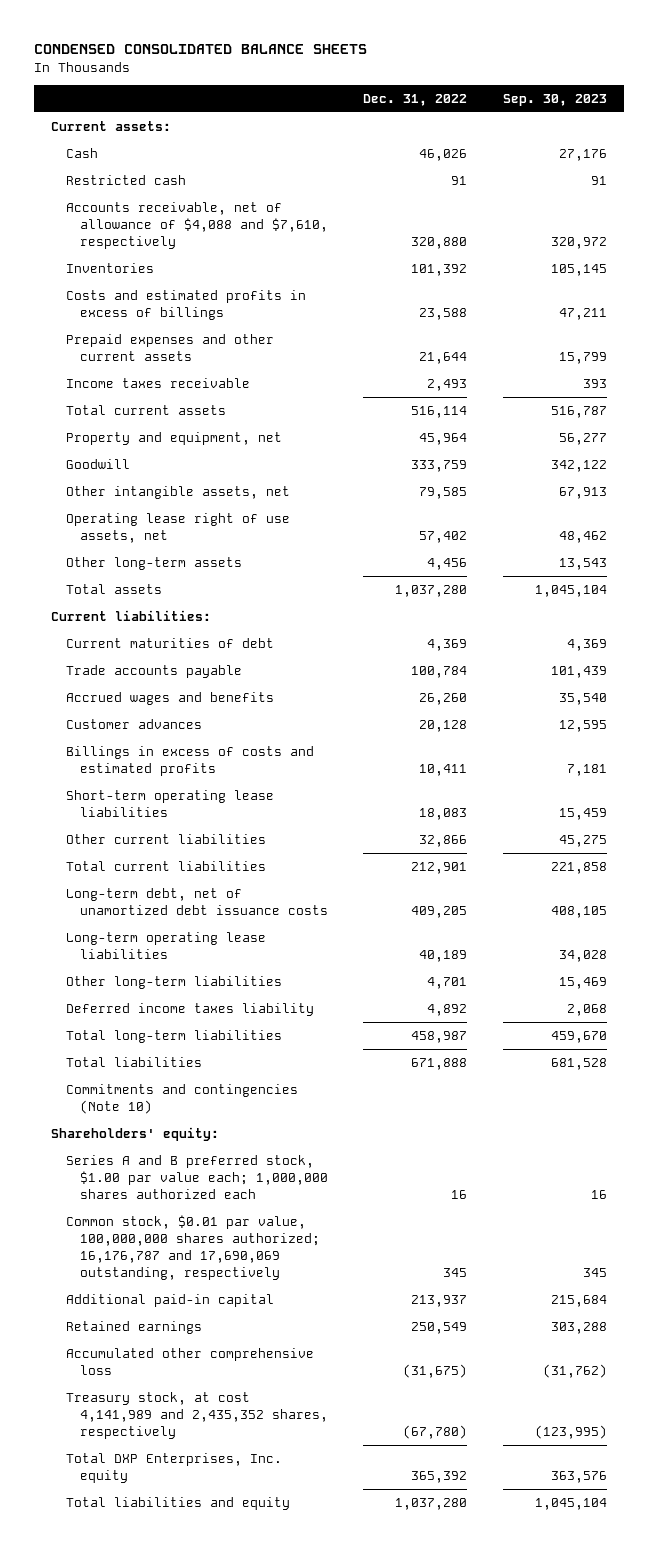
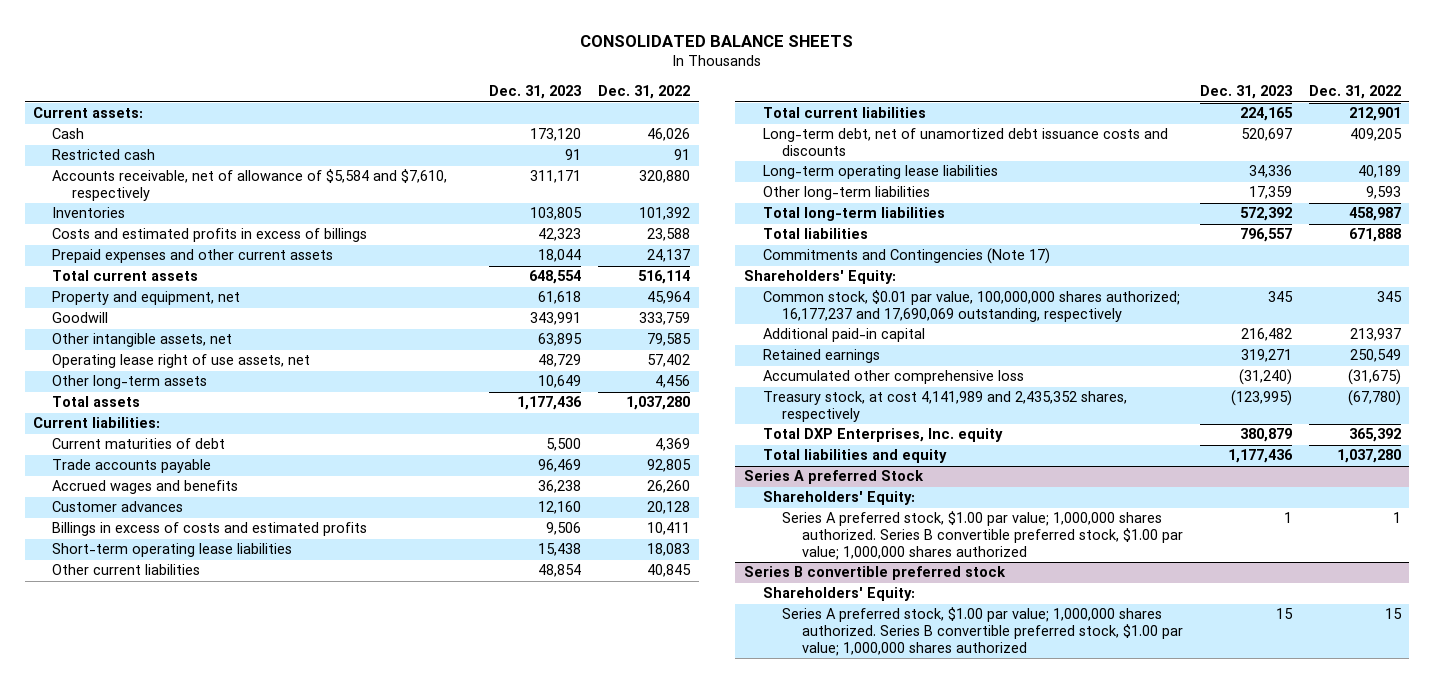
- CONDENSED CONSOLIDATED BALANCE SHEETS
+ CONSOLIDATED BALANCE SHEETS
- | Dec. 31, 2022 | Sep. 30, 2023
+ | Dec. 31, 2023 | Dec. 31, 2022
- Accounts receivable, net of allowance of $4,088 and $7,610, respectively | 320,880 | 320,972
+ Accounts receivable, net of allowance of $5,584 and $7,610, respectively | 311,171 | 320,880
- Prepaid expenses and other current assets | 21,644 | 15,799
- Income taxes receivable | 2,493 | 393
+ Prepaid expenses and other current assets | 18,044 | 24,137
- Trade accounts payable | 100,784 | 101,439
+ Trade accounts payable | 96,469 | 92,805
- Other current liabilities | 32,866 | 45,275
+ Other current liabilities | 48,854 | 40,845
- Long-term debt, net of unamortized debt issuance costs | 409,205 | 408,105
+ Long-term debt, net of unamortized debt issuance costs and discounts | 520,697 | 409,205
- Other long-term liabilities | 4,701 | 15,469
- Deferred income taxes liability | 4,892 | 2,068
+ Other long-term liabilities | 17,359 | 9,593
- Commitments and contingencies (Note 10)
- Shareholders' equity:
- Series A and B preferred stock, $1.00 par value each; 1,000,000 shares authorized each | 16 | 16
- Common stock, $0.01 par value, 100,000,000 shares authorized; 16,176,787 and 17,690,069 outstanding, respectively | 345 | 345
+ Commitments and Contingencies (Note 17)
+ Shareholders' Equity:
+ Common stock, $0.01 par value, 100,000,000 shares authorized; 16,177,237 and 17,690,069 outstanding, respectively | 345 | 345
+ Series A preferred Stock
+ Shareholders' Equity:
+ Series A preferred stock, $1.00 par value; 1,000,000 shares authorized. Series B convertible preferred stock, $1.00 par value; 1,000,000 shares authorized | 1 | 1
+ Series B convertible preferred stock
+ Shareholders' Equity:
+ Series A preferred stock, $1.00 par value; 1,000,000 shares authorized. Series B convertible preferred stock, $1.00 par value; 1,000,000 shares authorized | 15 | 15

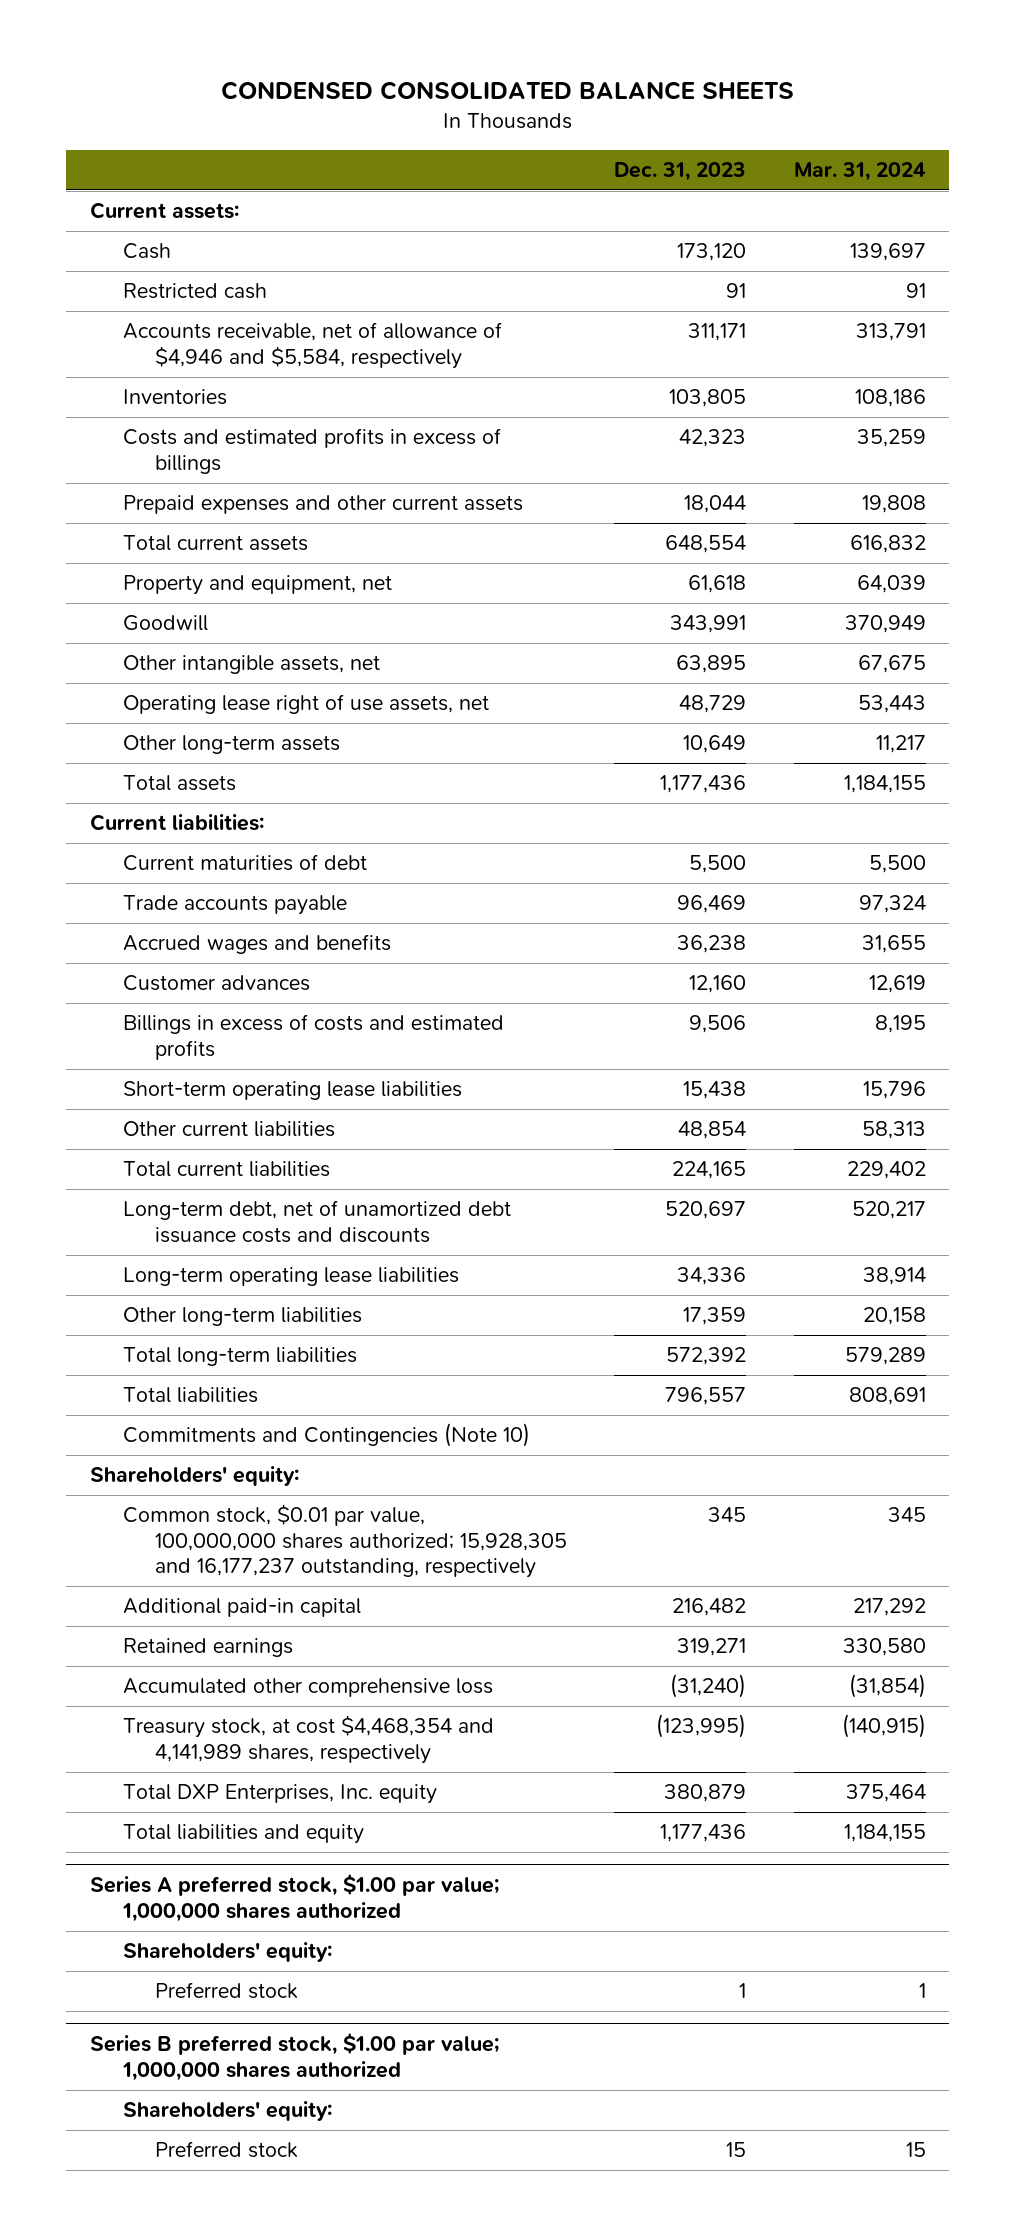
- CONSOLIDATED BALANCE SHEETS
+ CONDENSED CONSOLIDATED BALANCE SHEETS
- | Dec. 31, 2023 | Dec. 31, 2022
+ | Dec. 31, 2023 | Mar. 31, 2024
- Accounts receivable, net of allowance of $5,584 and $7,610, respectively | 311,171 | 320,880
+ Accounts receivable, net of allowance of $4,946 and $5,584, respectively | 311,171 | 313,791
- Commitments and Contingencies (Note 17)
- Shareholders' Equity:
- Common stock, $0.01 par value, 100,000,000 shares authorized; 16,177,237 and 17,690,069 outstanding, respectively | 345 | 345
+ Commitments and Contingencies (Note 10)
+ Shareholders' equity:
+ Common stock, $0.01 par value, 100,000,000 shares authorized; 15,928,305 and 16,177,237 outstanding, respectively | 345 | 345
- Treasury stock, at cost 4,141,989 and 2,435,352 shares, respectively | (123,995) | (67,780)
+ Treasury stock, at cost $4,468,354 and 4,141,989 shares, respectively | (123,995) | (140,915)
- Series A preferred Stock
- Shareholders' Equity:
- Series A preferred stock, $1.00 par value; 1,000,000 shares authorized. Series B convertible preferred stock, $1.00 par value; 1,000,000 shares authorized | 1 | 1
- Series B convertible preferred stock
- Shareholders' Equity:
- Series A preferred stock, $1.00 par value; 1,000,000 shares authorized. Series B convertible preferred stock, $1.00 par value; 1,000,000 shares authorized | 15 | 15
+ Series A preferred stock, $1.00 par value; 1,000,000 shares authorized
+ Shareholders' equity:
+ Preferred stock | 1 | 1
+ Series B preferred stock, $1.00 par value; 1,000,000 shares authorized
+ Shareholders' equity:
+ Preferred stock | 15 | 15

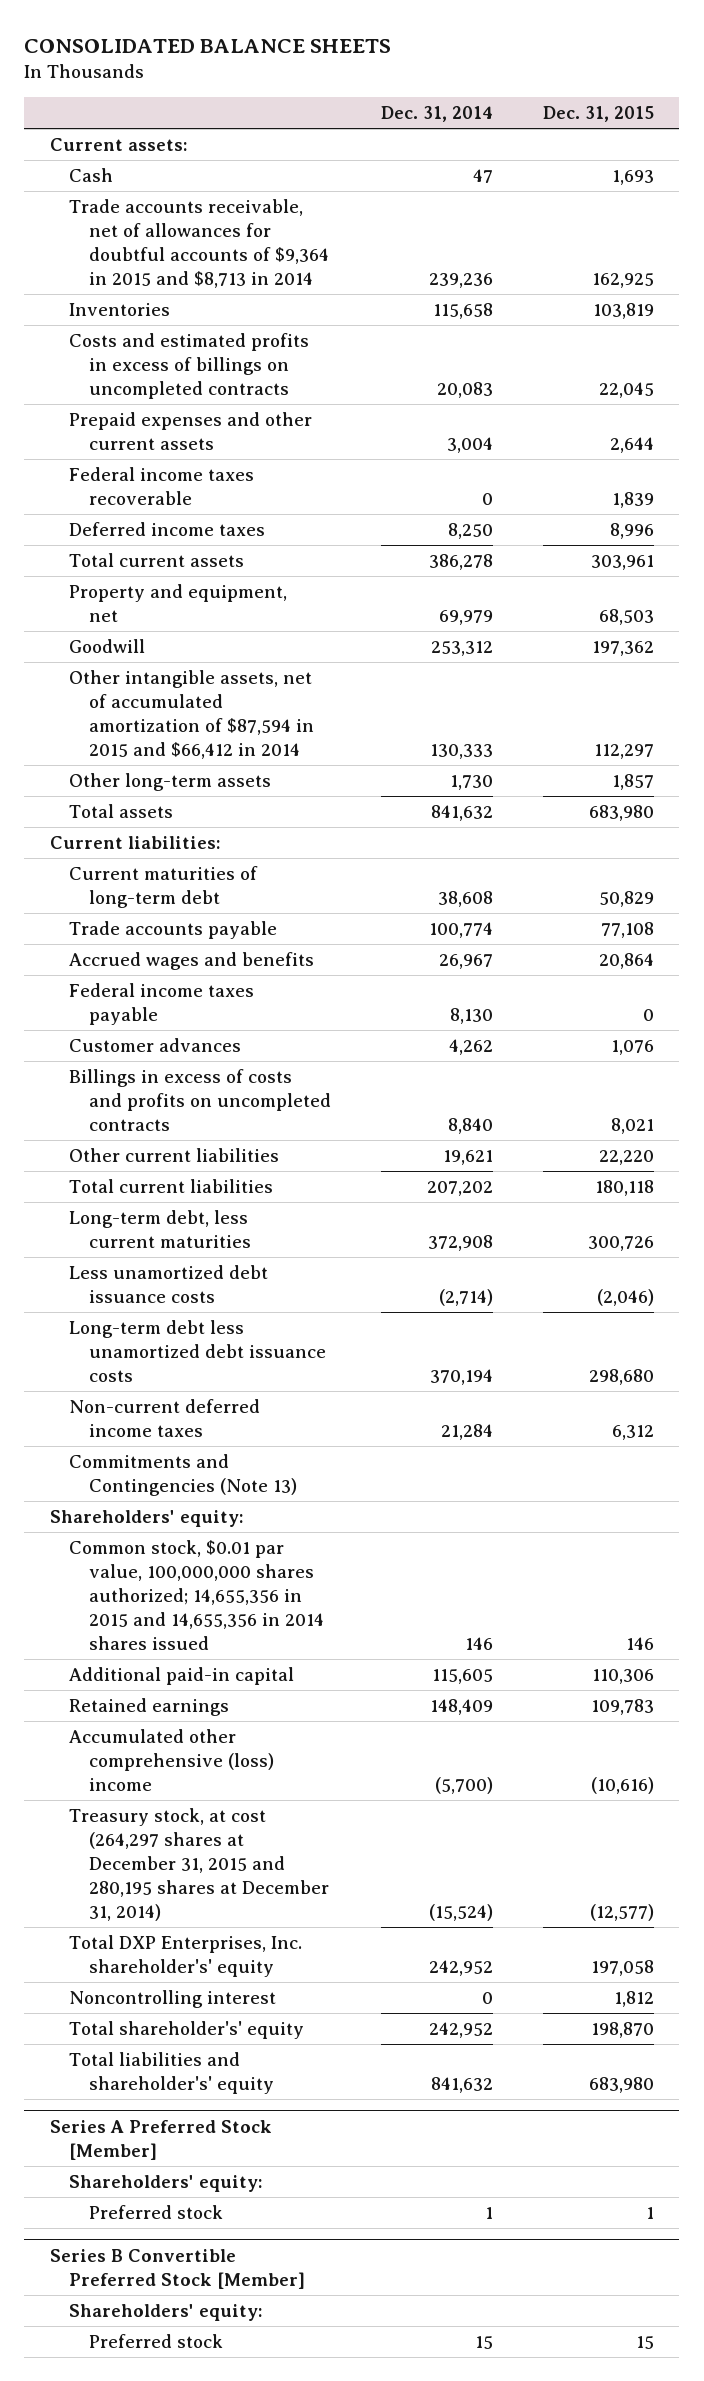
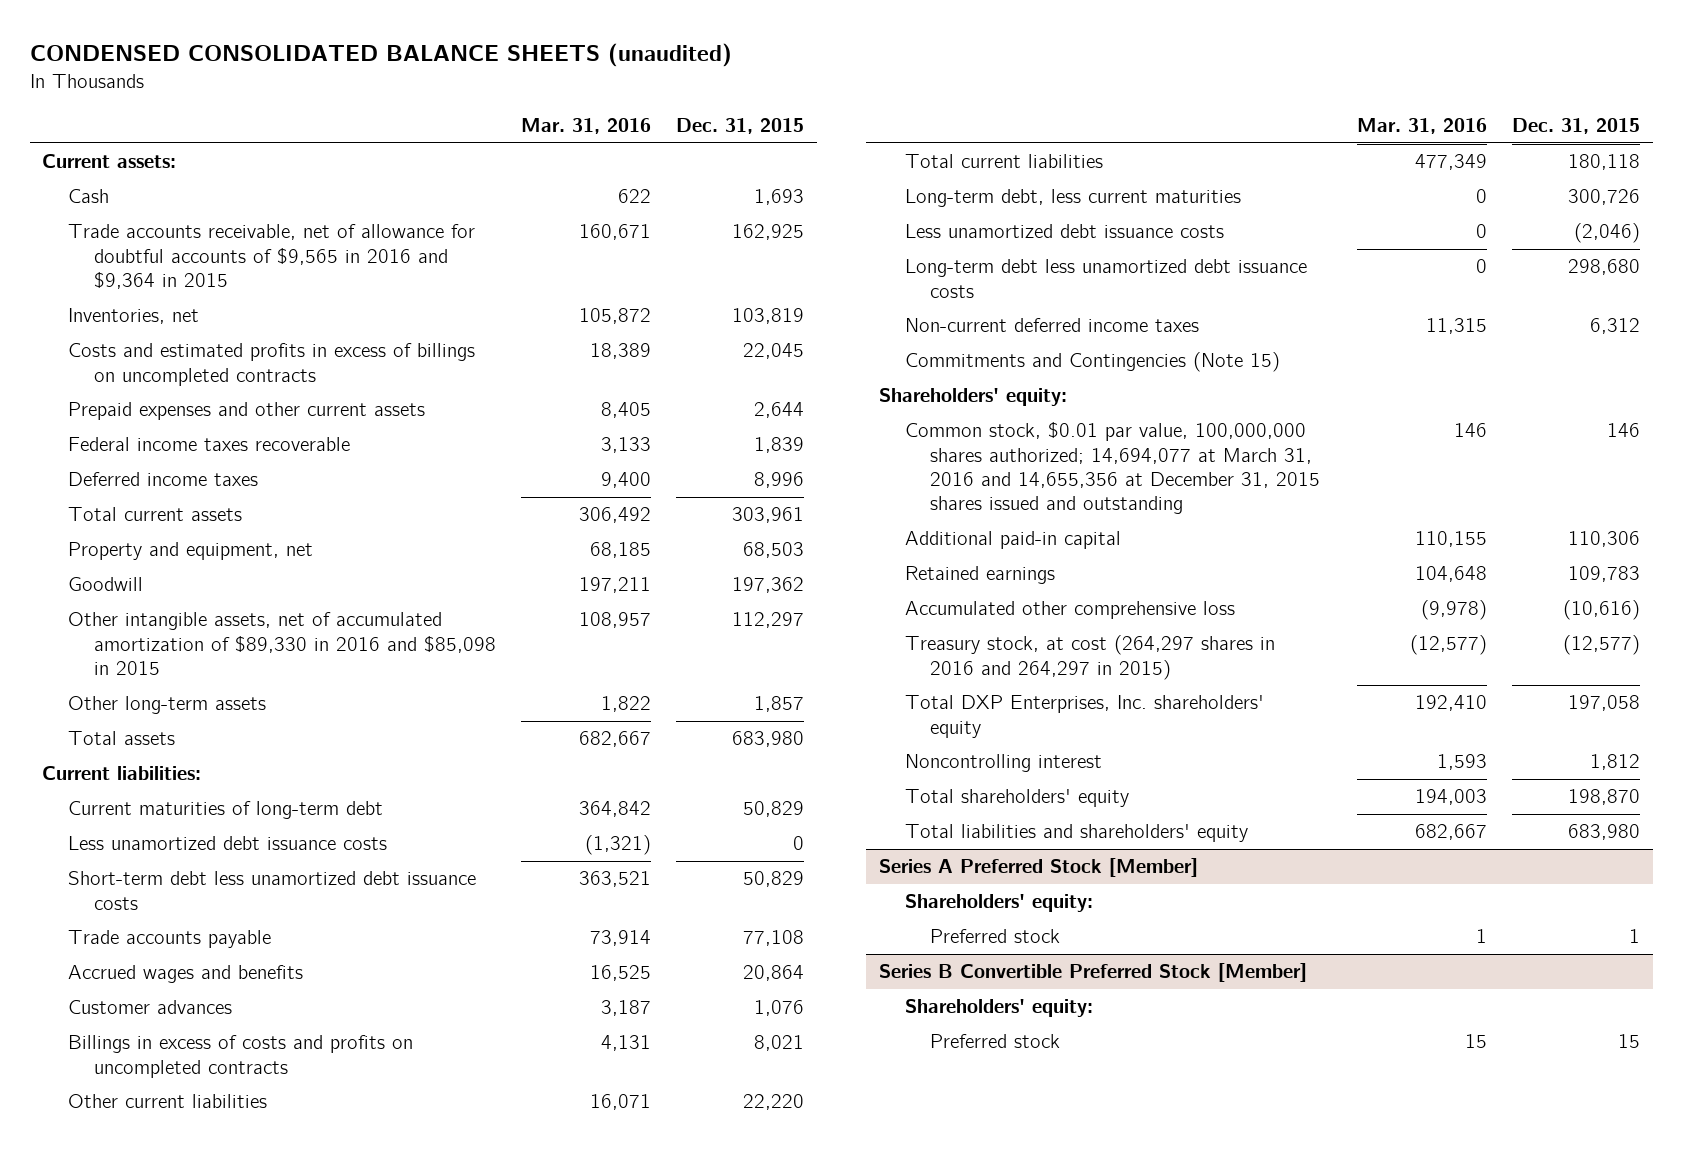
- CONSOLIDATED BALANCE SHEETS
+ CONDENSED CONSOLIDATED BALANCE SHEETS (unaudited)
- | Dec. 31, 2014 | Dec. 31, 2015
+ | Mar. 31, 2016 | Dec. 31, 2015
- Trade accounts receivable, net of allowances for doubtful accounts of $9,364 in 2015 and $8,713 in 2014 | 239,236 | 162,925
- Inventories | 115,658 | 103,819
+ Trade accounts receivable, net of allowance for doubtful accounts of $9,565 in 2016 and $9,364 in 2015 | 160,671 | 162,925
+ Inventories, net | 105,872 | 103,819
- Other intangible assets, net of accumulated amortization of $87,594 in 2015 and $66,412 in 2014 | 130,333 | 112,297
+ Other intangible assets, net of accumulated amortization of $89,330 in 2016 and $85,098 in 2015 | 108,957 | 112,297
+ Less unamortized debt issuance costs | (1,321) | 0
+ Short-term debt less unamortized debt issuance costs | 363,521 | 50,829
- Federal income taxes payable | 8,130 | 0
- Commitments and Contingencies (Note 13)
+ Commitments and Contingencies (Note 15)
- Common stock, $0.01 par value, 100,000,000 shares authorized; 14,655,356 in 2015 and 14,655,356 in 2014 shares issued | 146 | 146
+ Common stock, $0.01 par value, 100,000,000 shares authorized; 14,694,077 at March 31, 2016 and 14,655,356 at December 31, 2015 shares issued and outstanding | 146 | 146
- Accumulated other comprehensive (loss) income | (5,700) | (10,616)
- Treasury stock, at cost (264,297 shares at December 31, 2015 and 280,195 shares at December 31, 2014) | (15,524) | (12,577)
- Total DXP Enterprises, Inc. shareholder's' equity | 242,952 | 197,058
+ Accumulated other comprehensive loss | (9,978) | (10,616)
+ Treasury stock, at cost (264,297 shares in 2016 and 264,297 in 2015) | (12,577) | (12,577)
+ Total DXP Enterprises, Inc. shareholders' equity | 192,410 | 197,058
- Total shareholder's' equity | 242,952 | 198,870
- Total liabilities and shareholder's' equity | 841,632 | 683,980
+ Total shareholders' equity | 194,003 | 198,870
+ Total liabilities and shareholders' equity | 682,667 | 683,980

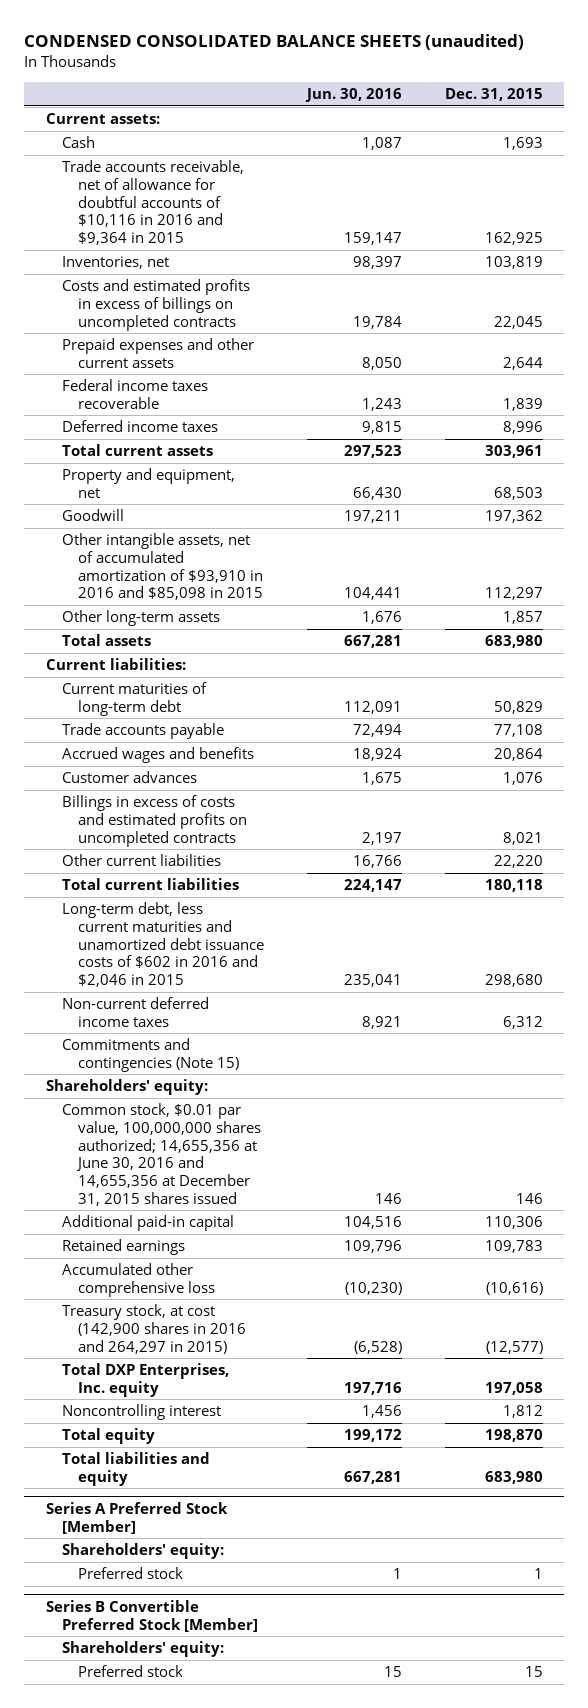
- | Mar. 31, 2016 | Dec. 31, 2015
+ | Jun. 30, 2016 | Dec. 31, 2015
- Trade accounts receivable, net of allowance for doubtful accounts of $9,565 in 2016 and $9,364 in 2015 | 160,671 | 162,925
+ Trade accounts receivable, net of allowance for doubtful accounts of $10,116 in 2016 and $9,364 in 2015 | 159,147 | 162,925
- Other intangible assets, net of accumulated amortization of $89,330 in 2016 and $85,098 in 2015 | 108,957 | 112,297
+ Other intangible assets, net of accumulated amortization of $93,910 in 2016 and $85,098 in 2015 | 104,441 | 112,297
- Less unamortized debt issuance costs | (1,321) | 0
- Short-term debt less unamortized debt issuance costs | 363,521 | 50,829
- Billings in excess of costs and profits on uncompleted contracts | 4,131 | 8,021
+ Billings in excess of costs and estimated profits on uncompleted contracts | 2,197 | 8,021
- Long-term debt, less current maturities | 0 | 300,726
- Less unamortized debt issuance costs | 0 | (2,046)
- Long-term debt less unamortized debt issuance costs | 0 | 298,680
+ Long-term debt, less current maturities and unamortized debt issuance costs of $602 in 2016 and $2,046 in 2015 | 235,041 | 298,680
- Commitments and Contingencies (Note 15)
+ Commitments and contingencies (Note 15)
- Common stock, $0.01 par value, 100,000,000 shares authorized; 14,694,077 at March 31, 2016 and 14,655,356 at December 31, 2015 shares issued and outstanding | 146 | 146
+ Common stock, $0.01 par value, 100,000,000 shares authorized; 14,655,356 at June 30, 2016 and 14,655,356 at December 31, 2015 shares issued | 146 | 146
- Treasury stock, at cost (264,297 shares in 2016 and 264,297 in 2015) | (12,577) | (12,577)
- Total DXP Enterprises, Inc. shareholders' equity | 192,410 | 197,058
+ Treasury stock, at cost (142,900 shares in 2016 and 264,297 in 2015) | (6,528) | (12,577)
+ Total DXP Enterprises, Inc. equity | 197,716 | 197,058
- Total shareholders' equity | 194,003 | 198,870
- Total liabilities and shareholders' equity | 682,667 | 683,980
+ Total equity | 199,172 | 198,870
+ Total liabilities and equity | 667,281 | 683,980

